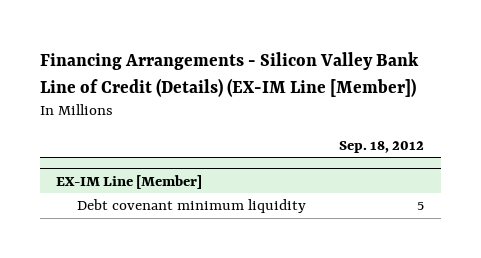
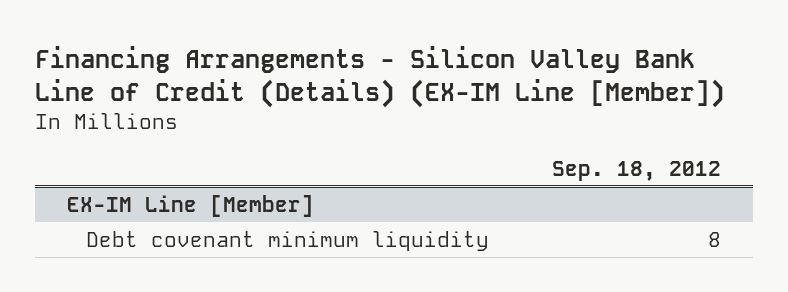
@ EX-IM Line [Member]
- Debt covenant minimum liquidity | 5
+ Debt covenant minimum liquidity | 8

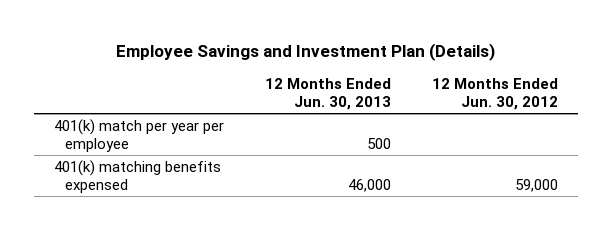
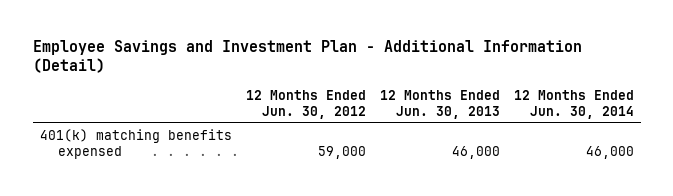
- Employee Savings and Investment Plan (Details)
+ Employee Savings and Investment Plan - Additional Information (Detail)
- | 12 Months Ended Jun. 30, 2013 | 12 Months Ended Jun. 30, 2012
+ | 12 Months Ended Jun. 30, 2012 | 12 Months Ended Jun. 30, 2013 | 12 Months Ended Jun. 30, 2014
- 401(k) match per year per employee | 500 |

